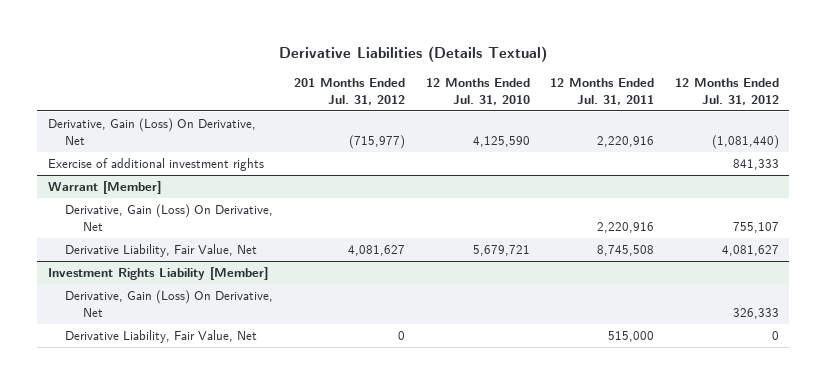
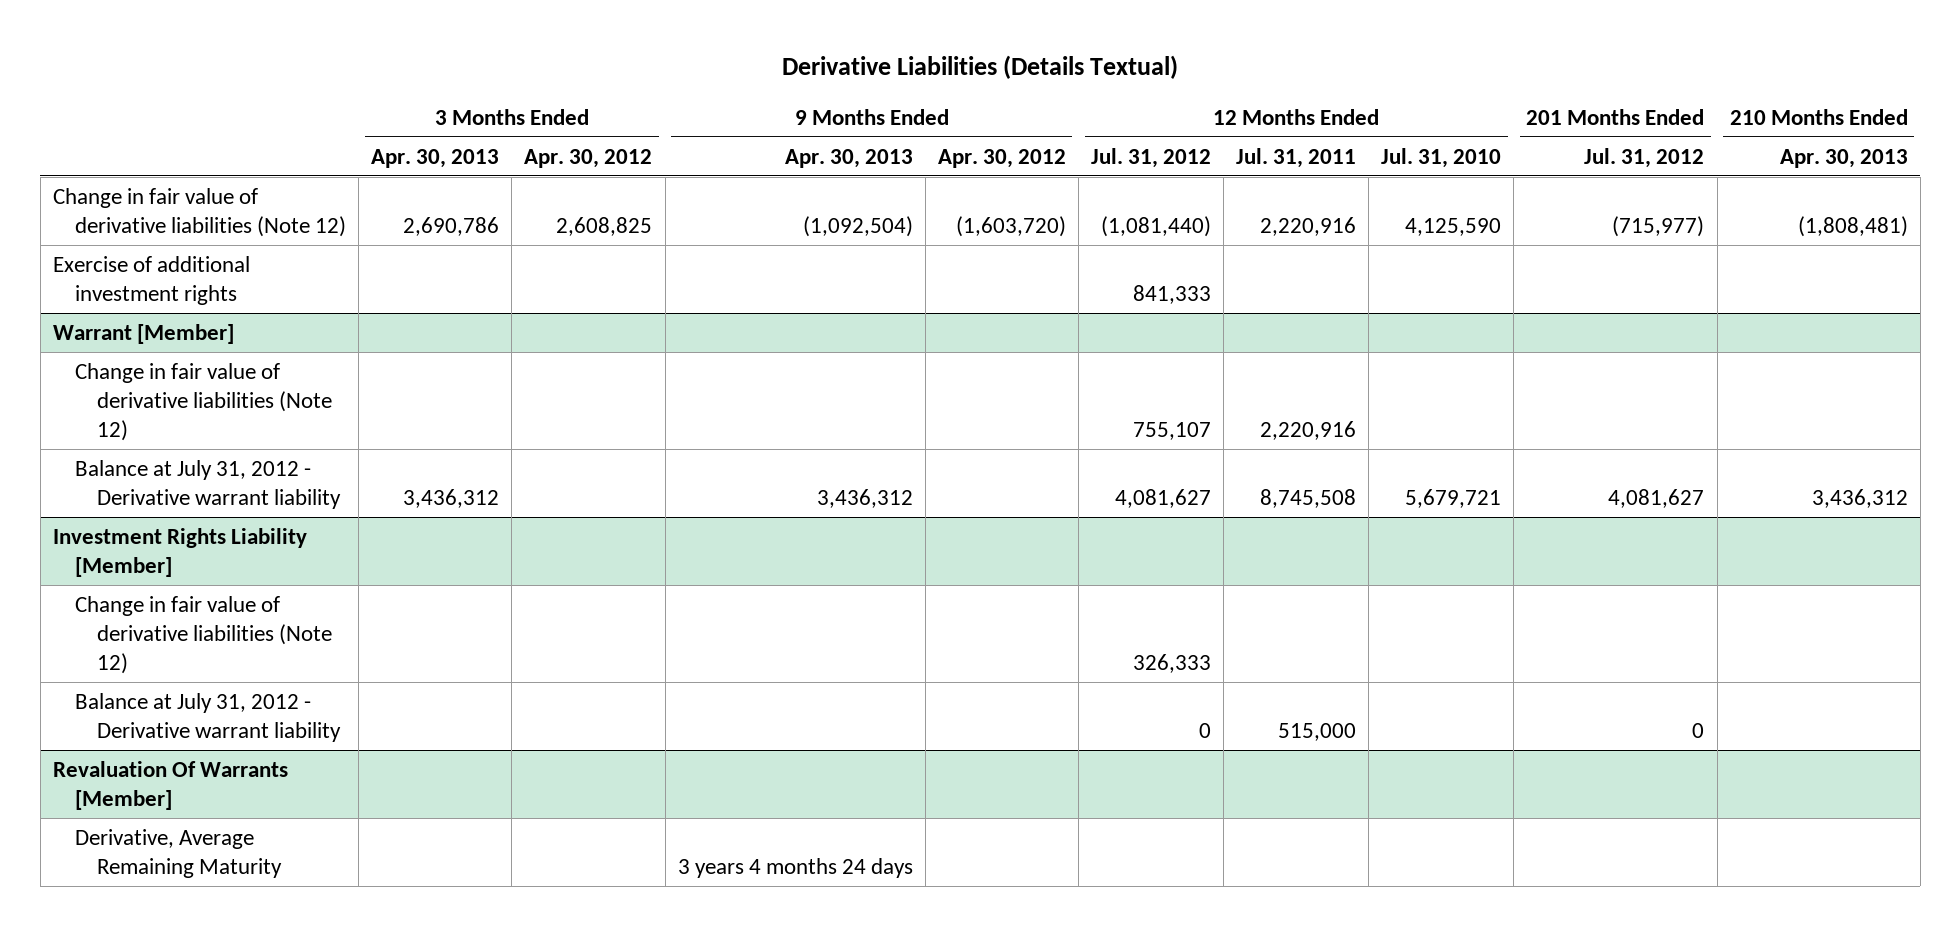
- | 201 Months Ended Jul. 31, 2012 | 12 Months Ended Jul. 31, 2010 | 12 Months Ended Jul. 31, 2011 | 12 Months Ended Jul. 31, 2012
+ | 3 Months Ended Apr. 30, 2013 | 3 Months Ended Apr. 30, 2012 | 9 Months Ended Apr. 30, 2013 | 9 Months Ended Apr. 30, 2012 | 12 Months Ended Jul. 31, 2012 | 12 Months Ended Jul. 31, 2011 | 12 Months Ended Jul. 31, 2010 | 201 Months Ended Jul. 31, 2012 | 210 Months Ended Apr. 30, 2013
- Derivative, Gain (Loss) On Derivative, Net | (715,977) | 4,125,590 | 2,220,916 | (1,081,440)
+ Change in fair value of derivative liabilities (Note 12) | 2,690,786 | 2,608,825 | (1,092,504) | (1,603,720) | (1,081,440) | 2,220,916 | 4,125,590 | (715,977) | (1,808,481)
@ Warrant [Member]
- Derivative, Gain (Loss) On Derivative, Net | | | 2,220,916 | 755,107
- Derivative Liability, Fair Value, Net | 4,081,627 | 5,679,721 | 8,745,508 | 4,081,627
+ Change in fair value of derivative liabilities (Note 12) | | | | | 755,107 | 2,220,916 | | |
+ Balance at July 31, 2012 - Derivative warrant liability | 3,436,312 | | 3,436,312 | | 4,081,627 | 8,745,508 | 5,679,721 | 4,081,627 | 3,436,312
@ Investment Rights Liability [Member]
- Derivative, Gain (Loss) On Derivative, Net | | | | 326,333
- Derivative Liability, Fair Value, Net | 0 | | 515,000 | 0
+ Change in fair value of derivative liabilities (Note 12) | | | | | 326,333 | | | |
+ Balance at July 31, 2012 - Derivative warrant liability | | | | | 0 | 515,000 | | 0 |
+ Revaluation Of Warrants [Member]
+ Derivative, Average Remaining Maturity | | | 3 years 4 months 24 days | | | | | |

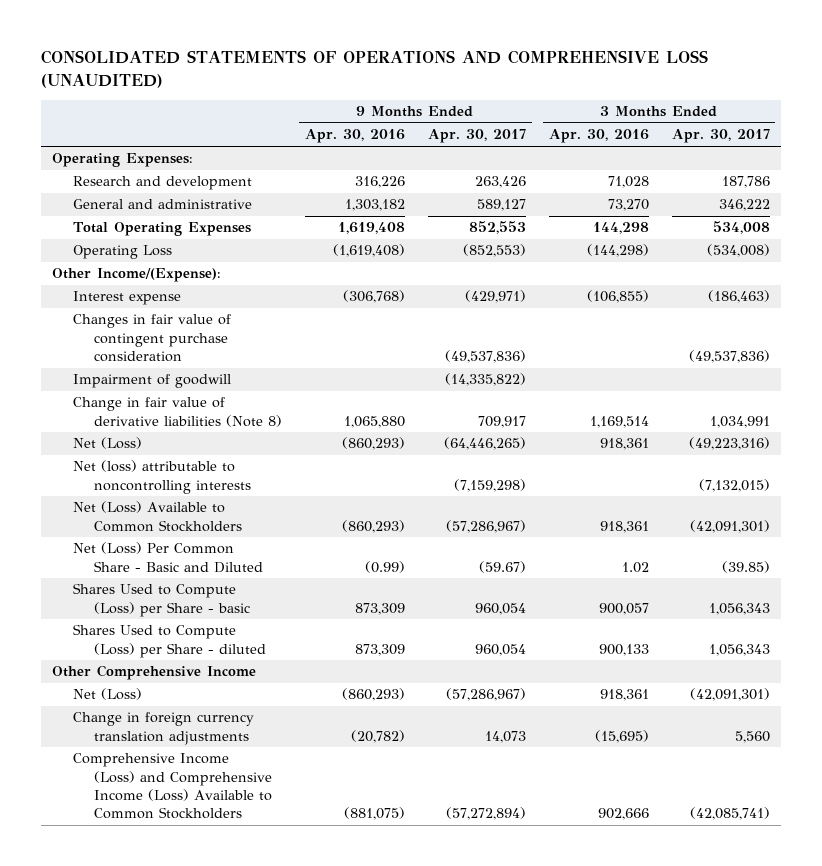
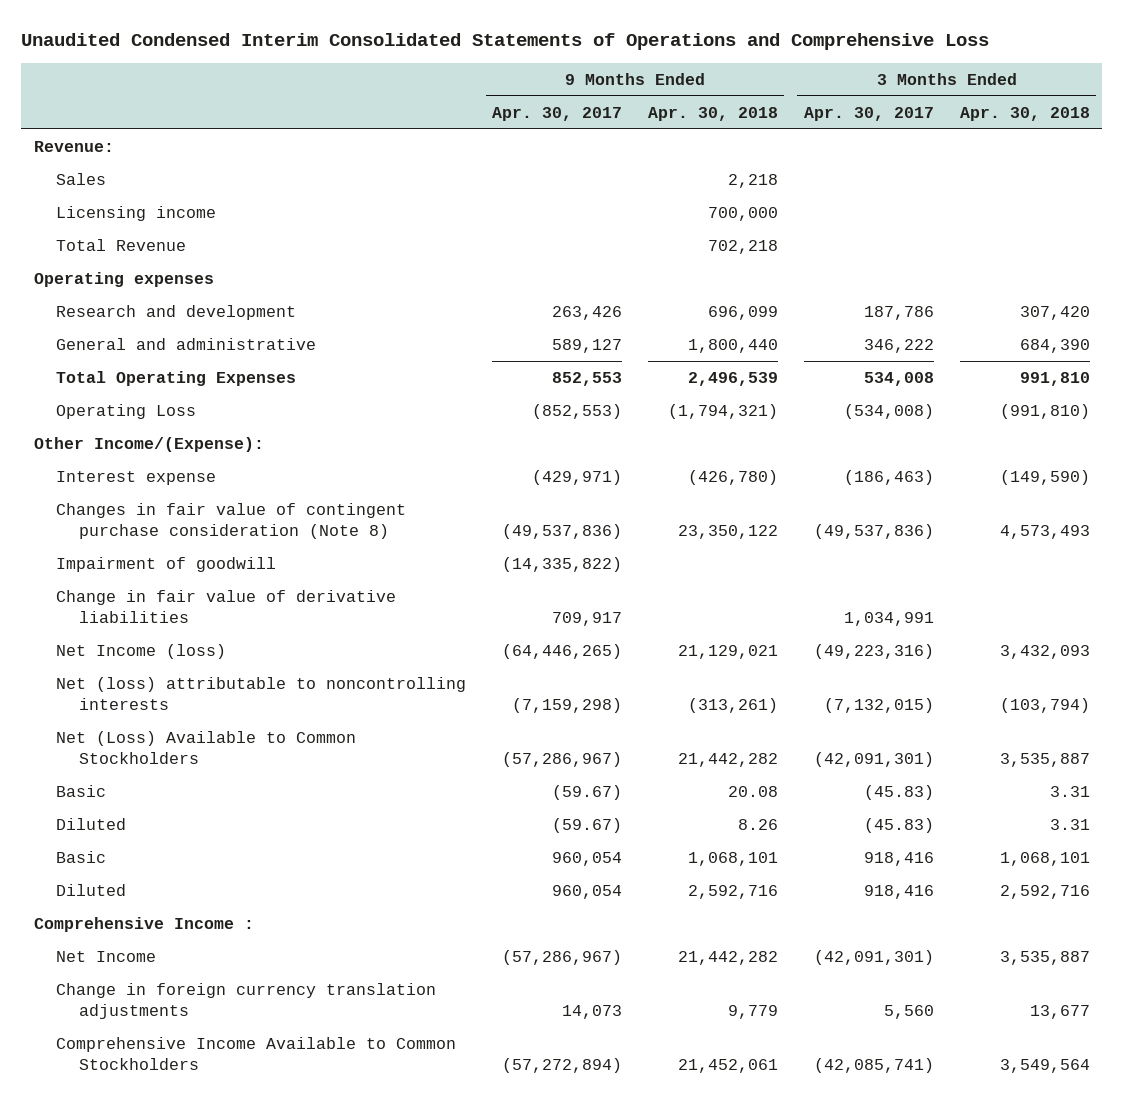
- CONSOLIDATED STATEMENTS OF OPERATIONS AND COMPREHENSIVE LOSS (UNAUDITED)
+ Unaudited Condensed Interim Consolidated Statements of Operations and Comprehensive Loss
- | 9 Months Ended Apr. 30, 2016 | 9 Months Ended Apr. 30, 2017 | 3 Months Ended Apr. 30, 2016 | 3 Months Ended Apr. 30, 2017
+ | 9 Months Ended Apr. 30, 2017 | 9 Months Ended Apr. 30, 2018 | 3 Months Ended Apr. 30, 2017 | 3 Months Ended Apr. 30, 2018
- Operating Expenses:
+ Revenue:
+ Sales | | 2,218 | |
+ Licensing income | | 700,000 | |
+ Total Revenue | | 702,218 | |
+ Operating expenses
- Changes in fair value of contingent purchase consideration | | (49,537,836) | | (49,537,836)
+ Changes in fair value of contingent purchase consideration (Note 8) | (49,537,836) | 23,350,122 | (49,537,836) | 4,573,493
- Change in fair value of derivative liabilities (Note 8) | 1,065,880 | 709,917 | 1,169,514 | 1,034,991
- Net (Loss) | (860,293) | (64,446,265) | 918,361 | (49,223,316)
+ Change in fair value of derivative liabilities | 709,917 | | 1,034,991 |
+ Net Income (loss) | (64,446,265) | 21,129,021 | (49,223,316) | 3,432,093
- Net (Loss) Per Common Share - Basic and Diluted | (0.99) | (59.67) | 1.02 | (39.85)
- Shares Used to Compute (Loss) per Share - basic | 873,309 | 960,054 | 900,057 | 1,056,343
- Shares Used to Compute (Loss) per Share - diluted | 873,309 | 960,054 | 900,133 | 1,056,343
- Other Comprehensive Income
- Net (Loss) | (860,293) | (57,286,967) | 918,361 | (42,091,301)
+ Basic | (59.67) | 20.08 | (45.83) | 3.31
+ Diluted | (59.67) | 8.26 | (45.83) | 3.31
+ Basic | 960,054 | 1,068,101 | 918,416 | 1,068,101
+ Diluted | 960,054 | 2,592,716 | 918,416 | 2,592,716
+ Comprehensive Income :
+ Net Income | (57,286,967) | 21,442,282 | (42,091,301) | 3,535,887
- Comprehensive Income (Loss) and Comprehensive Income (Loss) Available to Common Stockholders | (881,075) | (57,272,894) | 902,666 | (42,085,741)
+ Comprehensive Income Available to Common Stockholders | (57,272,894) | 21,452,061 | (42,085,741) | 3,549,564

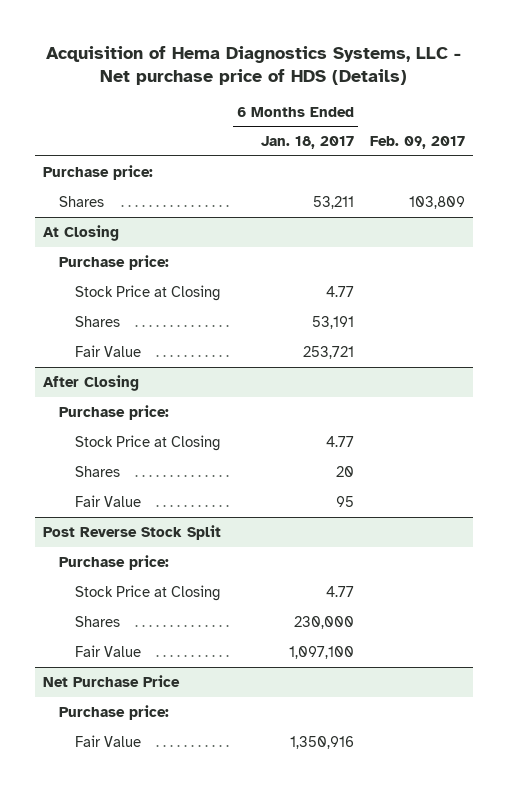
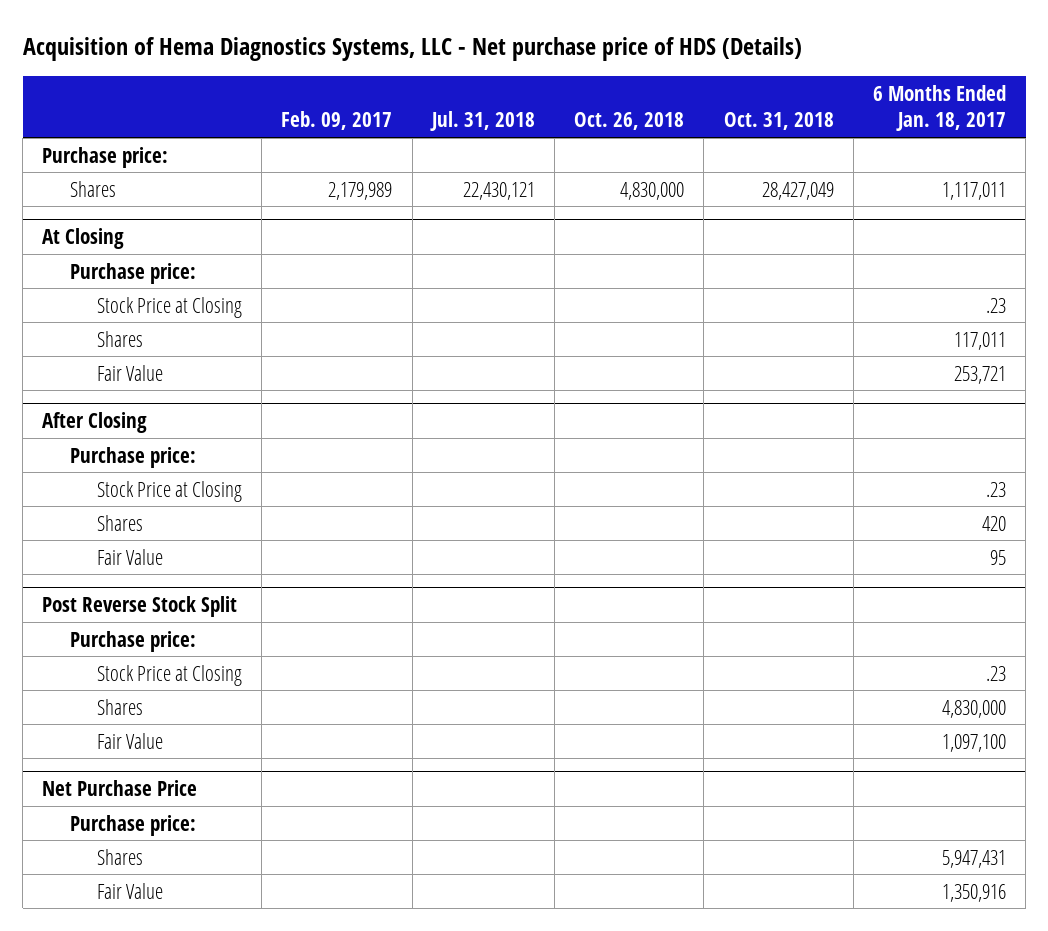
- | 6 Months Ended Jan. 18, 2017 | Feb. 09, 2017
+ | Feb. 09, 2017 | Jul. 31, 2018 | Oct. 26, 2018 | Oct. 31, 2018 | 6 Months Ended Jan. 18, 2017
- Shares | 53,211 | 103,809
+ Shares | 2,179,989 | 22,430,121 | 4,830,000 | 28,427,049 | 1,117,011
@ At Closing
- Stock Price at Closing | 4.77 |
- Shares | 53,191 |
+ Stock Price at Closing | | | | | .23
+ Shares | | | | | 117,011
@ After Closing
- Stock Price at Closing | 4.77 |
- Shares | 20 |
+ Stock Price at Closing | | | | | .23
+ Shares | | | | | 420
@ Post Reverse Stock Split
- Stock Price at Closing | 4.77 |
- Shares | 230,000 |
+ Stock Price at Closing | | | | | .23
+ Shares | | | | | 4,830,000
@ Net Purchase Price
+ Shares | | | | | 5,947,431

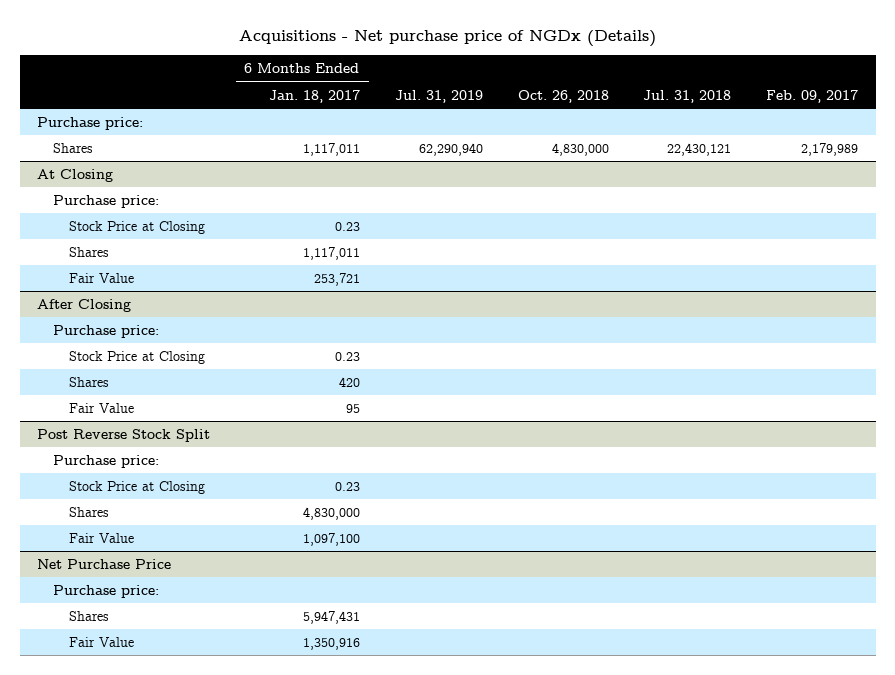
- Acquisition of Hema Diagnostics Systems, LLC - Net purchase price of HDS (Details)
+ Acquisitions - Net purchase price of NGDx (Details)
- | Feb. 09, 2017 | Jul. 31, 2018 | Oct. 26, 2018 | Oct. 31, 2018 | 6 Months Ended Jan. 18, 2017
+ | 6 Months Ended Jan. 18, 2017 | Jul. 31, 2019 | Oct. 26, 2018 | Jul. 31, 2018 | Feb. 09, 2017
@ At Closing
- Stock Price at Closing | | | | | .23
- Shares | | | | | 117,011
+ Stock Price at Closing | 0.23 | | | |
+ Shares | 1,117,011 | | | |
@ After Closing
- Stock Price at Closing | | | | | .23
+ Stock Price at Closing | 0.23 | | | |
@ Post Reverse Stock Split
- Stock Price at Closing | | | | | .23
+ Stock Price at Closing | 0.23 | | | |

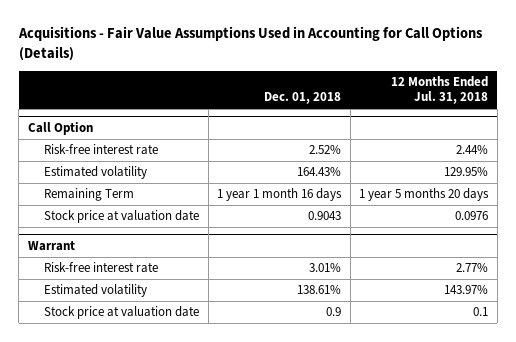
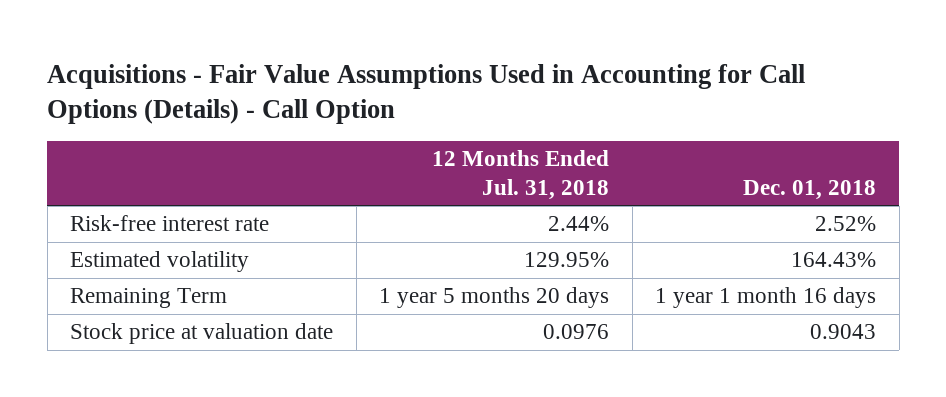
- Acquisitions - Fair Value Assumptions Used in Accounting for Call Options (Details)
+ Acquisitions - Fair Value Assumptions Used in Accounting for Call Options (Details) - Call Option
- | Dec. 01, 2018 | 12 Months Ended Jul. 31, 2018
+ | 12 Months Ended Jul. 31, 2018 | Dec. 01, 2018
- Call Option
- Warrant
- Risk-free interest rate | 3.01% | 2.77%
- Estimated volatility | 138.61% | 143.97%
- Stock price at valuation date | 0.9 | 0.1

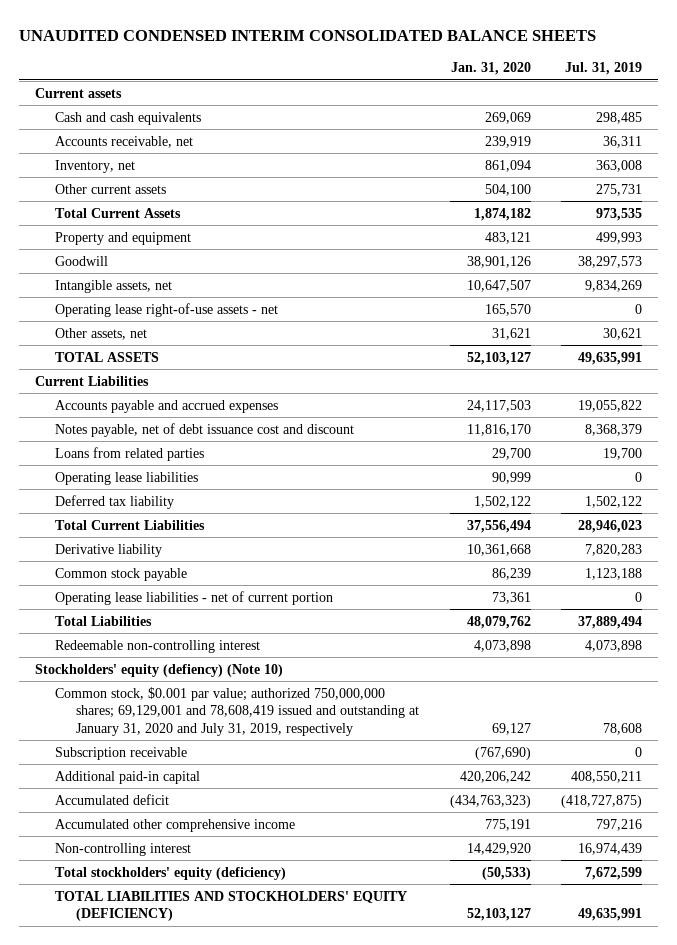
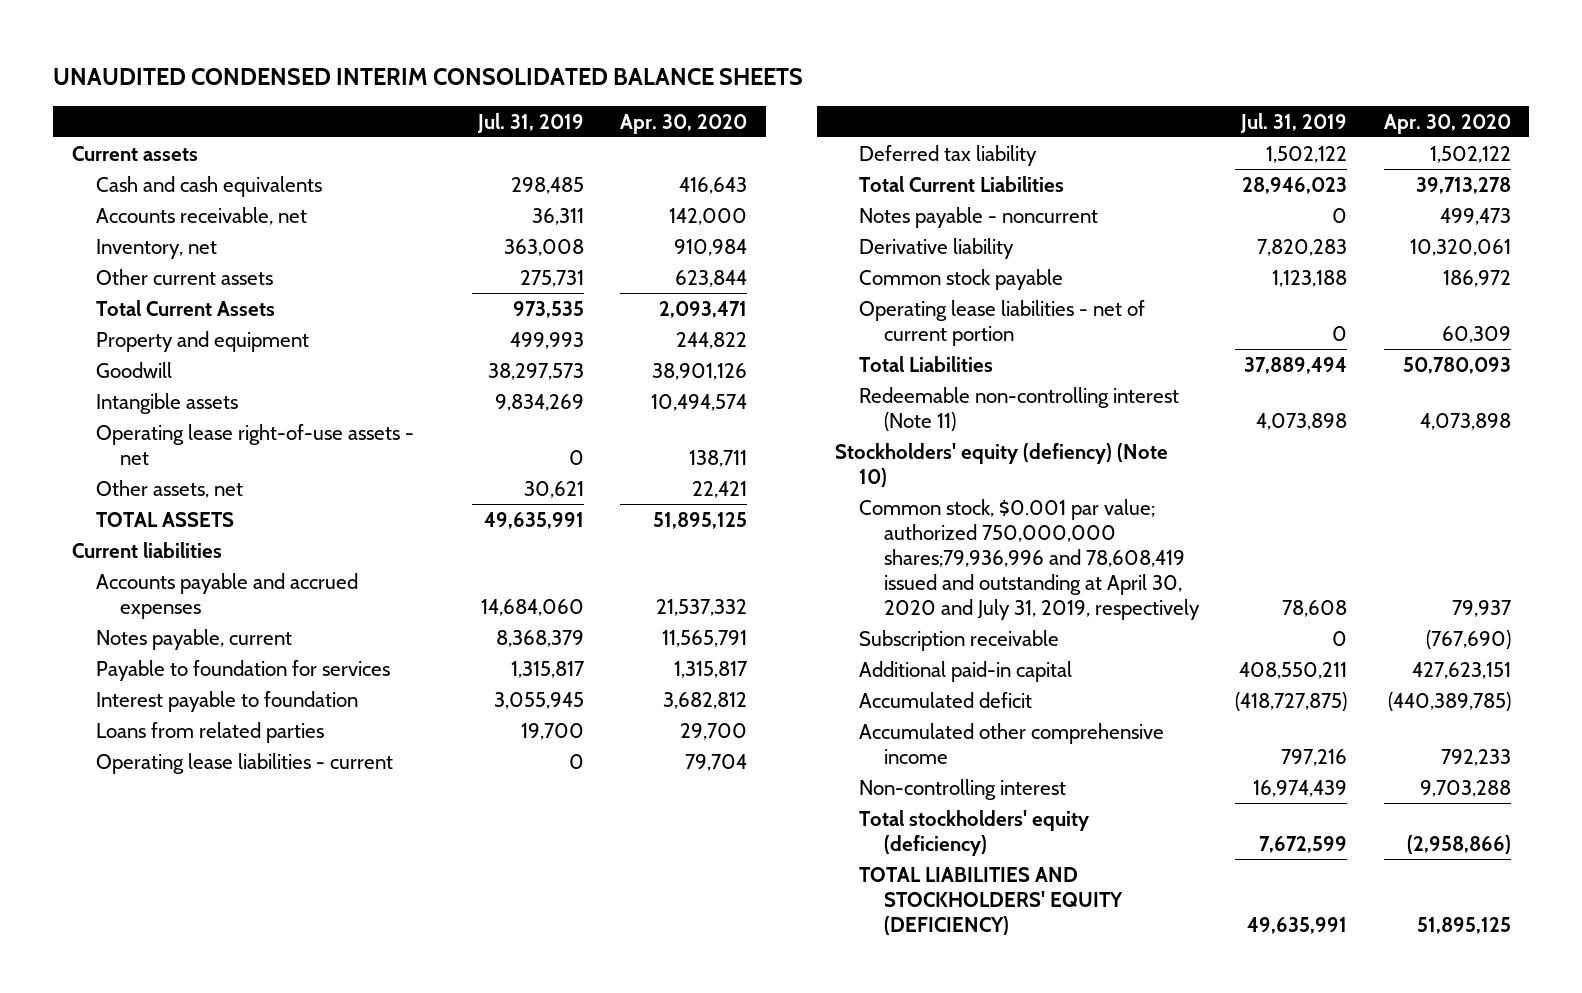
- | Jan. 31, 2020 | Jul. 31, 2019
+ | Jul. 31, 2019 | Apr. 30, 2020
- Intangible assets, net | 10,647,507 | 9,834,269
+ Intangible assets | 9,834,269 | 10,494,574
- Current Liabilities
- Accounts payable and accrued expenses | 24,117,503 | 19,055,822
- Notes payable, net of debt issuance cost and discount | 11,816,170 | 8,368,379
+ Current liabilities
+ Accounts payable and accrued expenses | 14,684,060 | 21,537,332
+ Notes payable, current | 8,368,379 | 11,565,791
+ Payable to foundation for services | 1,315,817 | 1,315,817
+ Interest payable to foundation | 3,055,945 | 3,682,812
- Operating lease liabilities | 90,999 | 0
+ Operating lease liabilities - current | 0 | 79,704
+ Notes payable - noncurrent | 0 | 499,473
- Redeemable non-controlling interest | 4,073,898 | 4,073,898
+ Redeemable non-controlling interest (Note 11) | 4,073,898 | 4,073,898
- Common stock, $0.001 par value; authorized 750,000,000 shares; 69,129,001 and 78,608,419 issued and outstanding at January 31, 2020 and July 31, 2019, respectively | 69,127 | 78,608
+ Common stock, $0.001 par value; authorized 750,000,000 shares;79,936,996 and 78,608,419 issued and outstanding at April 30, 2020 and July 31, 2019, respectively | 78,608 | 79,937

